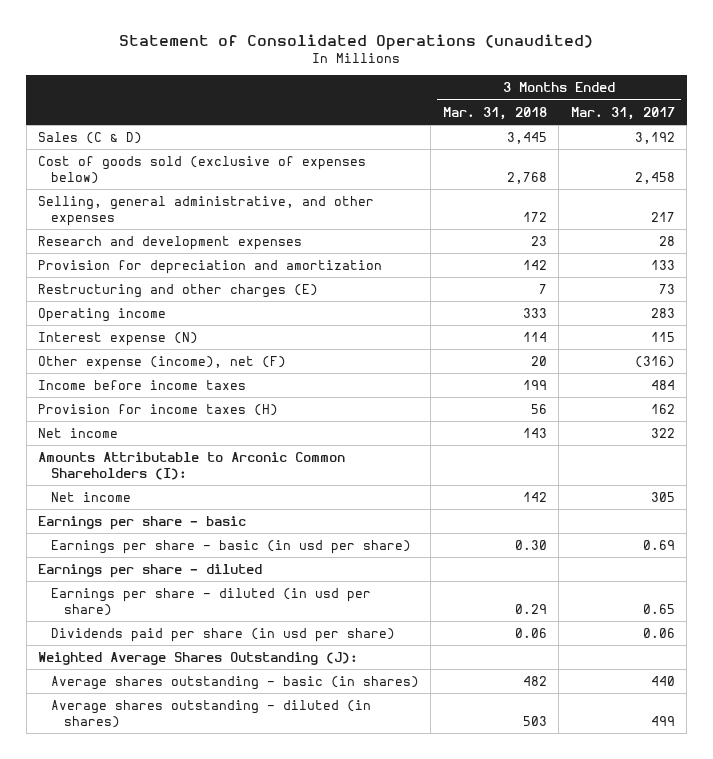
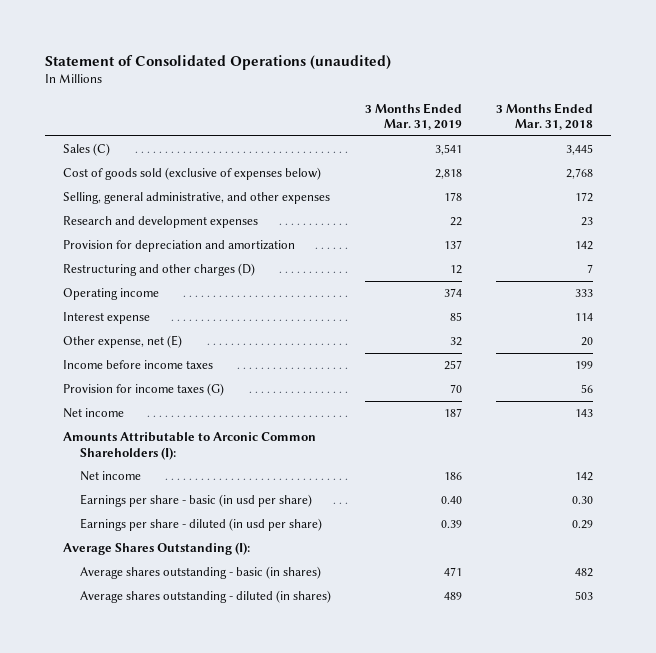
- | 3 Months Ended Mar. 31, 2018 | 3 Months Ended Mar. 31, 2017
+ | 3 Months Ended Mar. 31, 2019 | 3 Months Ended Mar. 31, 2018
- Sales (C & D) | 3,445 | 3,192
+ Sales (C) | 3,541 | 3,445
- Restructuring and other charges (E) | 7 | 73
+ Restructuring and other charges (D) | 12 | 7
- Interest expense (N) | 114 | 115
- Other expense (income), net (F) | 20 | (316)
+ Interest expense | 85 | 114
+ Other expense, net (E) | 32 | 20
- Provision for income taxes (H) | 56 | 162
+ Provision for income taxes (G) | 70 | 56
- Earnings per share - basic
- Earnings per share - diluted
- Dividends paid per share (in usd per share) | 0.06 | 0.06
- Weighted Average Shares Outstanding (J):
+ Average Shares Outstanding (I):

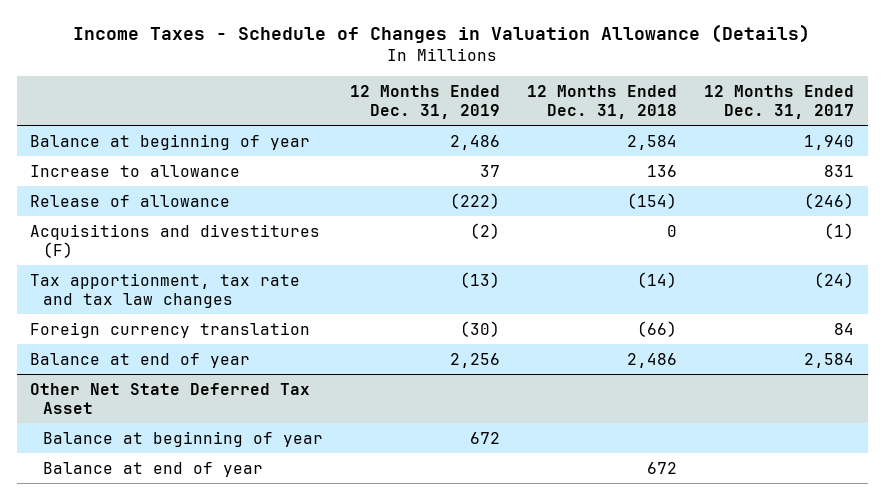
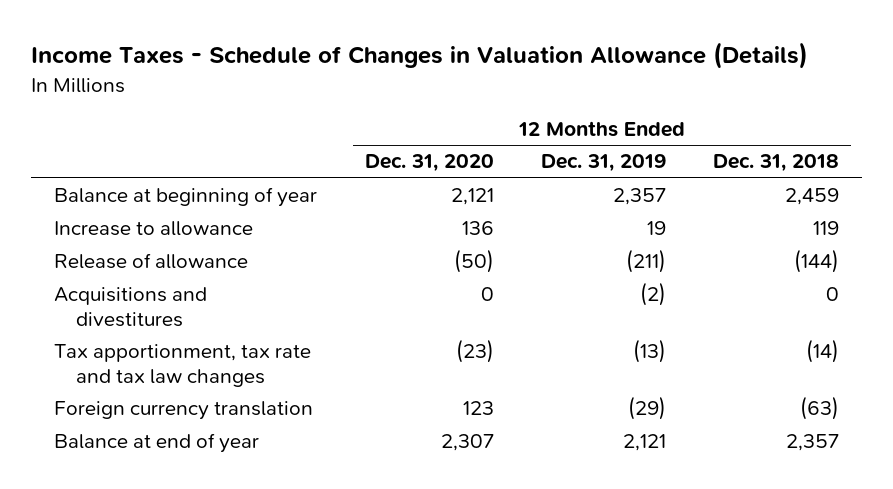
- | 12 Months Ended Dec. 31, 2019 | 12 Months Ended Dec. 31, 2018 | 12 Months Ended Dec. 31, 2017
+ | 12 Months Ended Dec. 31, 2020 | 12 Months Ended Dec. 31, 2019 | 12 Months Ended Dec. 31, 2018
- Balance at beginning of year | 2,486 | 2,584 | 1,940
- Increase to allowance | 37 | 136 | 831
- Release of allowance | (222) | (154) | (246)
- Acquisitions and divestitures (F) | (2) | 0 | (1)
+ Balance at beginning of year | 2,121 | 2,357 | 2,459
+ Increase to allowance | 136 | 19 | 119
+ Release of allowance | (50) | (211) | (144)
+ Acquisitions and divestitures | 0 | (2) | 0
- Foreign currency translation | (30) | (66) | 84
- Balance at end of year | 2,256 | 2,486 | 2,584
- Other Net State Deferred Tax Asset
- Balance at beginning of year | 672 | |
- Balance at end of year | | 672 |
+ Foreign currency translation | 123 | (29) | (63)
+ Balance at end of year | 2,307 | 2,121 | 2,357

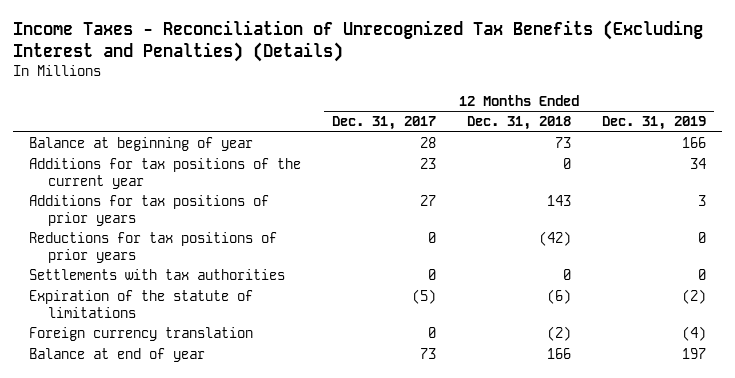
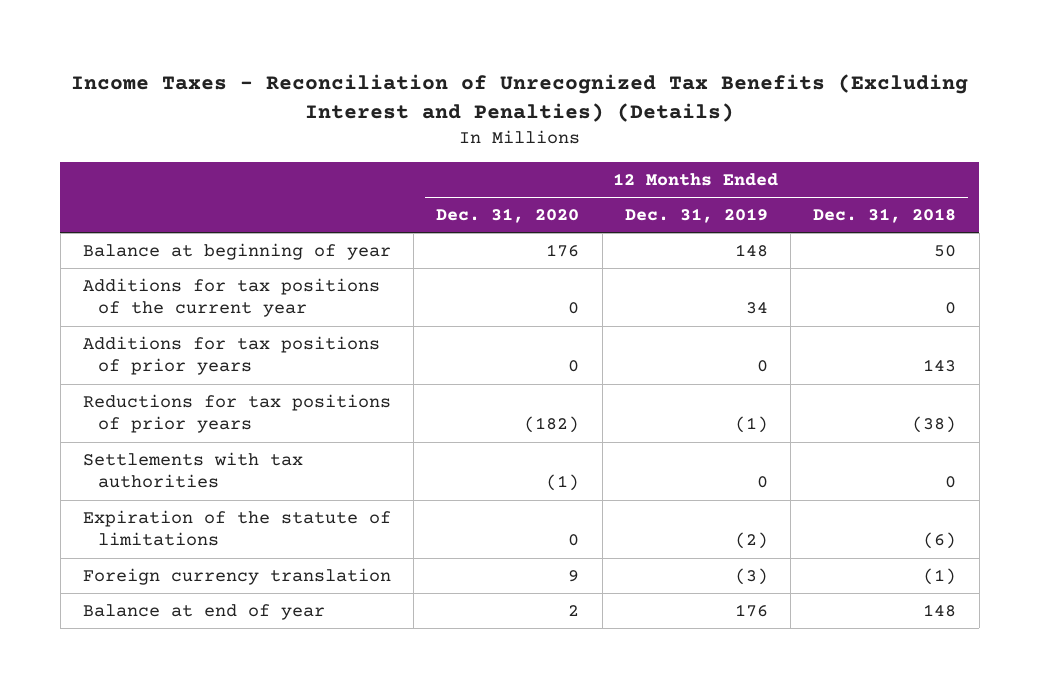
- | 12 Months Ended Dec. 31, 2017 | 12 Months Ended Dec. 31, 2018 | 12 Months Ended Dec. 31, 2019
+ | 12 Months Ended Dec. 31, 2020 | 12 Months Ended Dec. 31, 2019 | 12 Months Ended Dec. 31, 2018
- Balance at beginning of year | 28 | 73 | 166
+ Balance at beginning of year | 176 | 148 | 50
- Additions for tax positions of prior years | 27 | 143 | 3
- Reductions for tax positions of prior years | 0 | (42) | 0
+ Additions for tax positions of prior years | 0 | 0 | 143
+ Reductions for tax positions of prior years | (182) | (1) | (38)
- Foreign currency translation | 0 | (2) | (4)
- Balance at end of year | 73 | 166 | 197
+ Foreign currency translation | 9 | (3) | (1)
+ Balance at end of year | 2 | 176 | 148

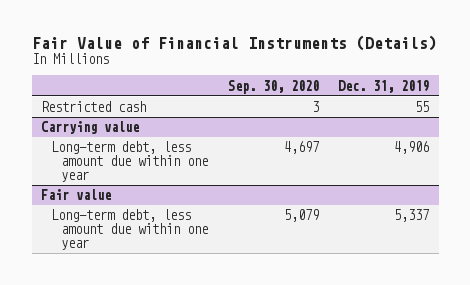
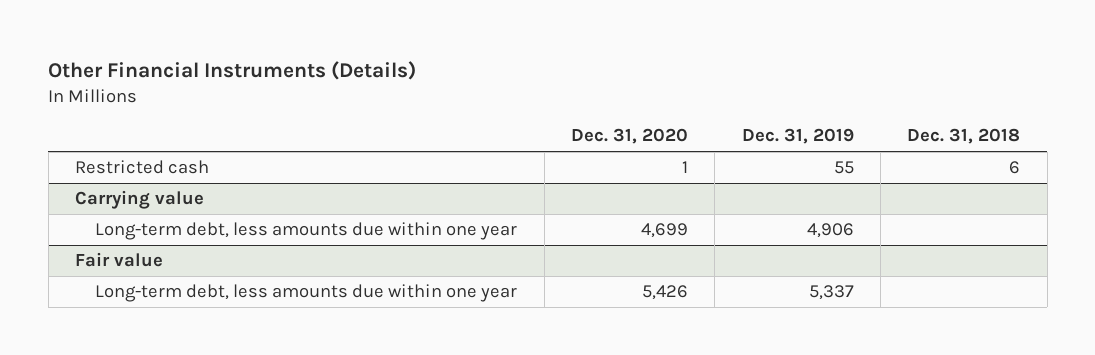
- Fair Value of Financial Instruments (Details)
+ Other Financial Instruments (Details)
- | Sep. 30, 2020 | Dec. 31, 2019
+ | Dec. 31, 2020 | Dec. 31, 2019 | Dec. 31, 2018
@ Carrying value
- Long-term debt, less amount due within one year | 4,697 | 4,906
+ Long-term debt, less amounts due within one year | 4,699 | 4,906 |
@ Fair value
- Long-term debt, less amount due within one year | 5,079 | 5,337
+ Long-term debt, less amounts due within one year | 5,426 | 5,337 |

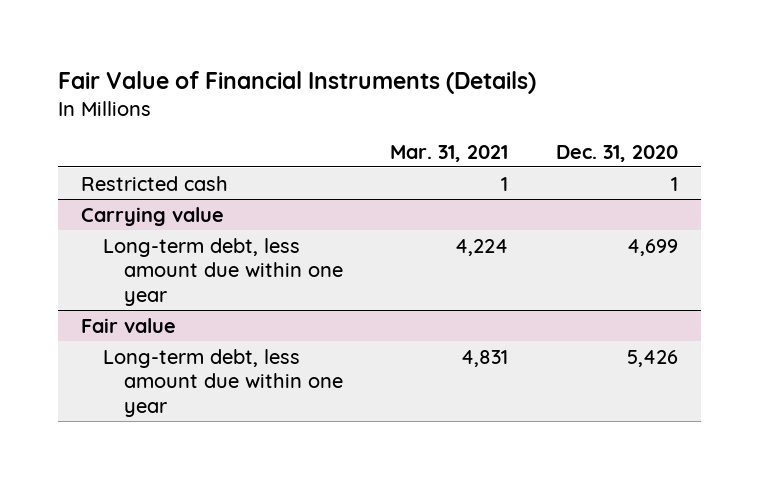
- Other Financial Instruments (Details)
+ Fair Value of Financial Instruments (Details)
- | Dec. 31, 2020 | Dec. 31, 2019 | Dec. 31, 2018
+ | Mar. 31, 2021 | Dec. 31, 2020
@ Carrying value
- Long-term debt, less amounts due within one year | 4,699 | 4,906 |
+ Long-term debt, less amount due within one year | 4,224 | 4,699
@ Fair value
- Long-term debt, less amounts due within one year | 5,426 | 5,337 |
+ Long-term debt, less amount due within one year | 4,831 | 5,426

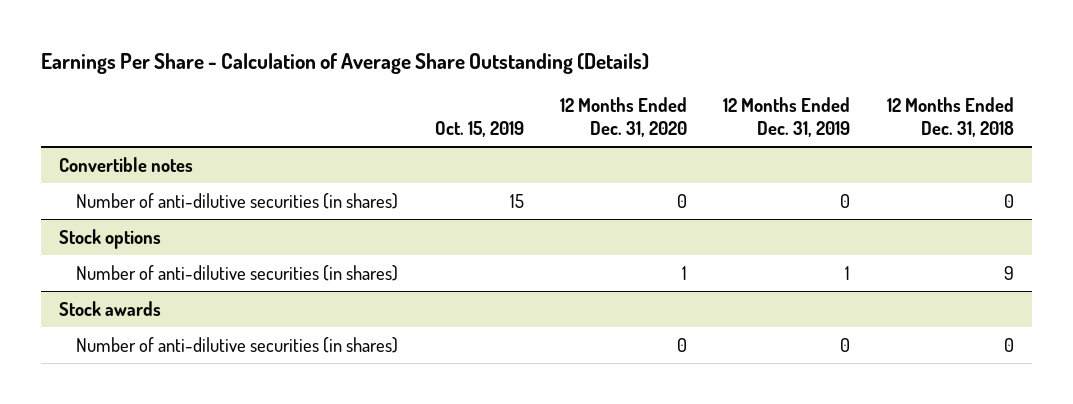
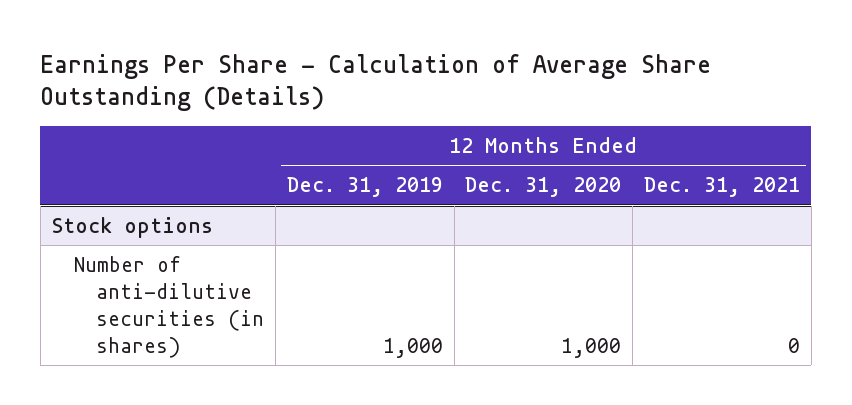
- | Oct. 15, 2019 | 12 Months Ended Dec. 31, 2020 | 12 Months Ended Dec. 31, 2019 | 12 Months Ended Dec. 31, 2018
+ | 12 Months Ended Dec. 31, 2019 | 12 Months Ended Dec. 31, 2020 | 12 Months Ended Dec. 31, 2021
- Convertible notes
- Number of anti-dilutive securities (in shares) | 15 | 0 | 0 | 0
@ Stock options
- Number of anti-dilutive securities (in shares) | | 1 | 1 | 9
- Stock awards
- Number of anti-dilutive securities (in shares) | | 0 | 0 | 0
@ Stock options
+ Number of anti-dilutive securities (in shares) | 1,000 | 1,000 | 0

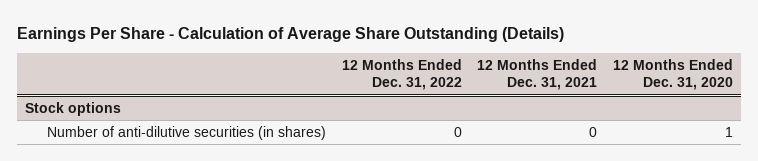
- | 12 Months Ended Dec. 31, 2019 | 12 Months Ended Dec. 31, 2020 | 12 Months Ended Dec. 31, 2021
+ | 12 Months Ended Dec. 31, 2022 | 12 Months Ended Dec. 31, 2021 | 12 Months Ended Dec. 31, 2020
@ Stock options
- Number of anti-dilutive securities (in shares) | 1,000 | 1,000 | 0
+ Number of anti-dilutive securities (in shares) | 0 | 0 | 1

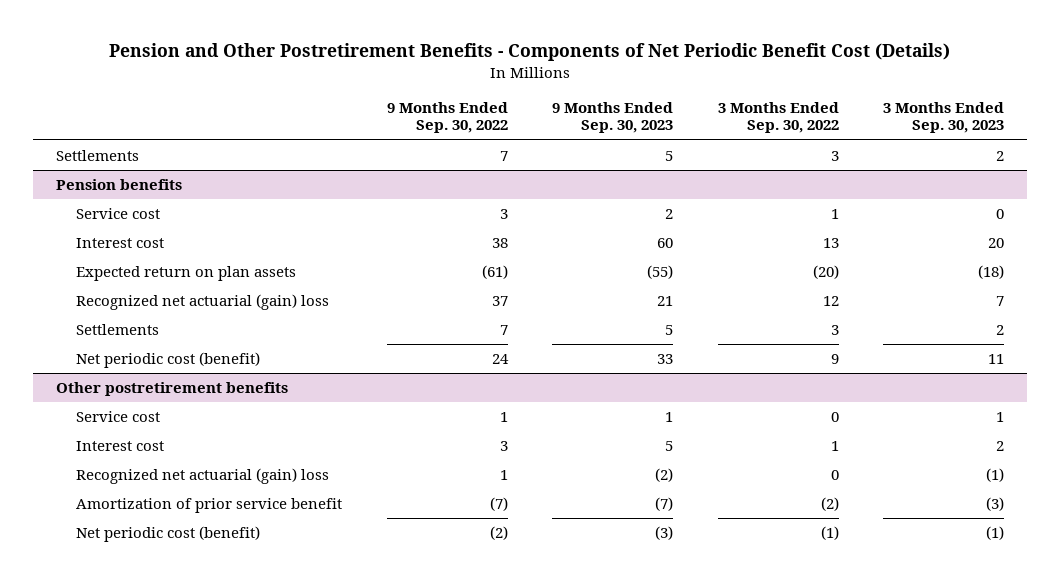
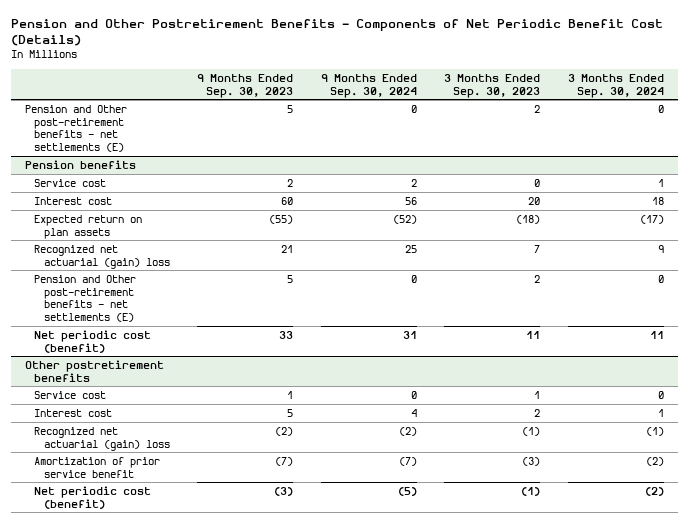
- | 9 Months Ended Sep. 30, 2022 | 9 Months Ended Sep. 30, 2023 | 3 Months Ended Sep. 30, 2022 | 3 Months Ended Sep. 30, 2023
+ | 9 Months Ended Sep. 30, 2023 | 9 Months Ended Sep. 30, 2024 | 3 Months Ended Sep. 30, 2023 | 3 Months Ended Sep. 30, 2024
- Settlements | 7 | 5 | 3 | 2
+ Pension and Other post-retirement benefits - net settlements (E) | 5 | 0 | 2 | 0
@ Pension benefits
- Settlements | 7 | 5 | 3 | 2
+ Pension and Other post-retirement benefits - net settlements (E) | 5 | 0 | 2 | 0

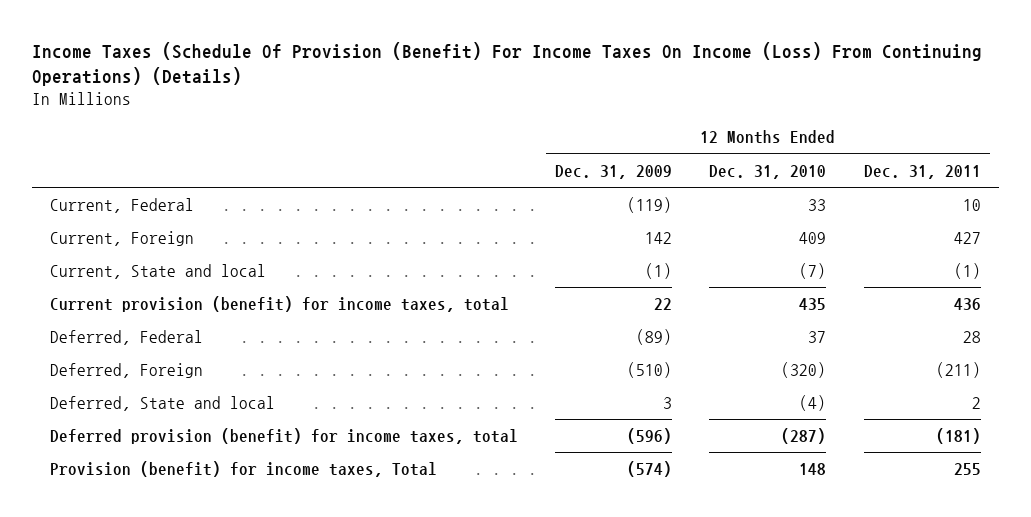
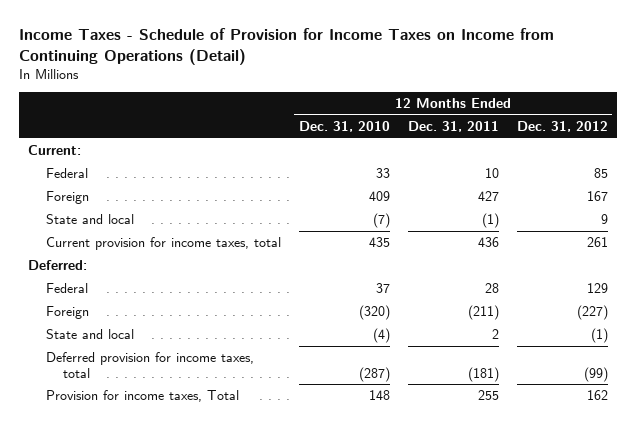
- Income Taxes (Schedule Of Provision (Benefit) For Income Taxes On Income (Loss) From Continuing Operations) (Details)
+ Income Taxes - Schedule of Provision for Income Taxes on Income from Continuing Operations (Detail)
- | 12 Months Ended Dec. 31, 2009 | 12 Months Ended Dec. 31, 2010 | 12 Months Ended Dec. 31, 2011
+ | 12 Months Ended Dec. 31, 2010 | 12 Months Ended Dec. 31, 2011 | 12 Months Ended Dec. 31, 2012
- Current, Federal | (119) | 33 | 10
- Current, Foreign | 142 | 409 | 427
- Current, State and local | (1) | (7) | (1)
- Current provision (benefit) for income taxes, total | 22 | 435 | 436
- Deferred, Federal | (89) | 37 | 28
- Deferred, Foreign | (510) | (320) | (211)
- Deferred, State and local | 3 | (4) | 2
- Deferred provision (benefit) for income taxes, total | (596) | (287) | (181)
- Provision (benefit) for income taxes, Total | (574) | 148 | 255
+ Current:
+ Federal | 33 | 10 | 85
+ Foreign | 409 | 427 | 167
+ State and local | (7) | (1) | 9
+ Current provision for income taxes, total | 435 | 436 | 261
+ Deferred:
+ Federal | 37 | 28 | 129
+ Foreign | (320) | (211) | (227)
+ State and local | (4) | 2 | (1)
+ Deferred provision for income taxes, total | (287) | (181) | (99)
+ Provision for income taxes, Total | 148 | 255 | 162

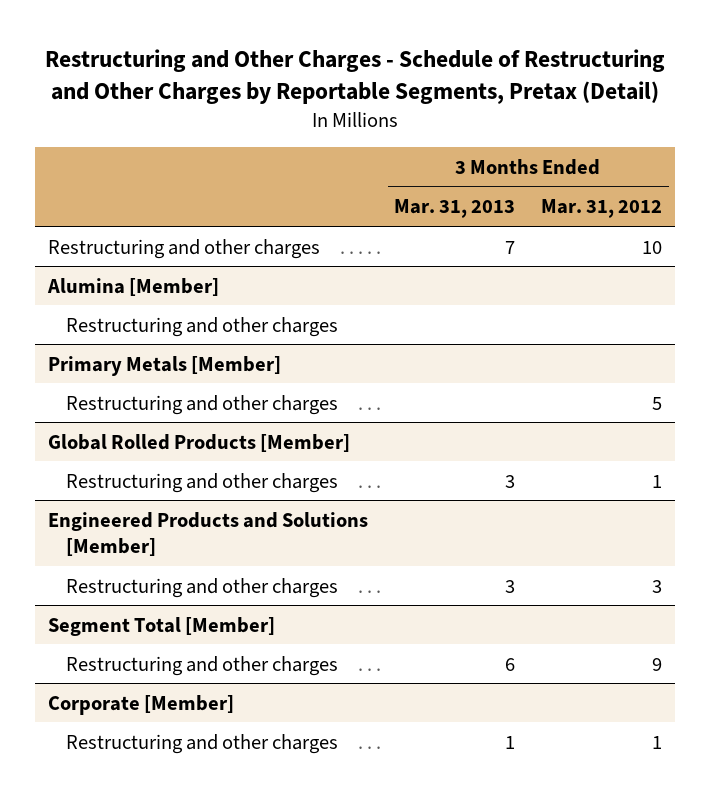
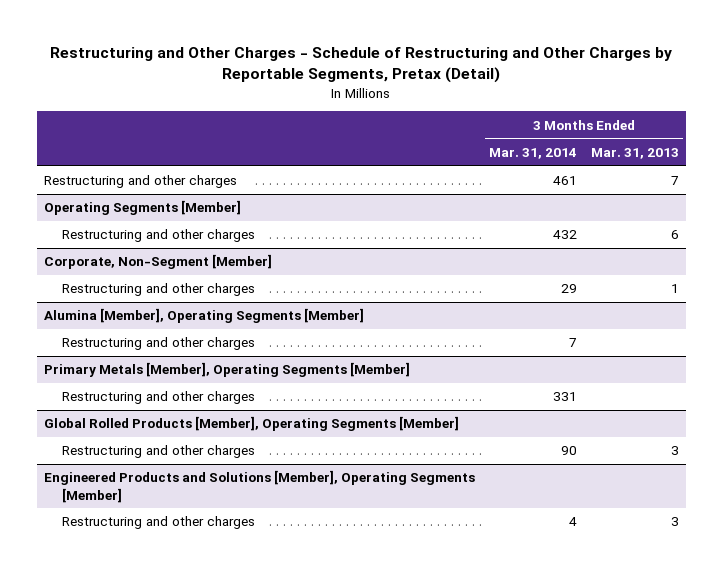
- | 3 Months Ended Mar. 31, 2013 | 3 Months Ended Mar. 31, 2012
+ | 3 Months Ended Mar. 31, 2014 | 3 Months Ended Mar. 31, 2013
- Alumina [Member]
+ Operating Segments [Member]
+ Restructuring and other charges | 432 | 6
+ Corporate, Non-Segment [Member]
+ Restructuring and other charges | 29 | 1
+ Alumina [Member], Operating Segments [Member]
- Primary Metals [Member]
+ Primary Metals [Member], Operating Segments [Member]
- Global Rolled Products [Member]
+ Global Rolled Products [Member], Operating Segments [Member]
- Engineered Products and Solutions [Member]
+ Engineered Products and Solutions [Member], Operating Segments [Member]
- Segment Total [Member]
- Restructuring and other charges | 6 | 9
- Corporate [Member]
- Restructuring and other charges | 1 | 1

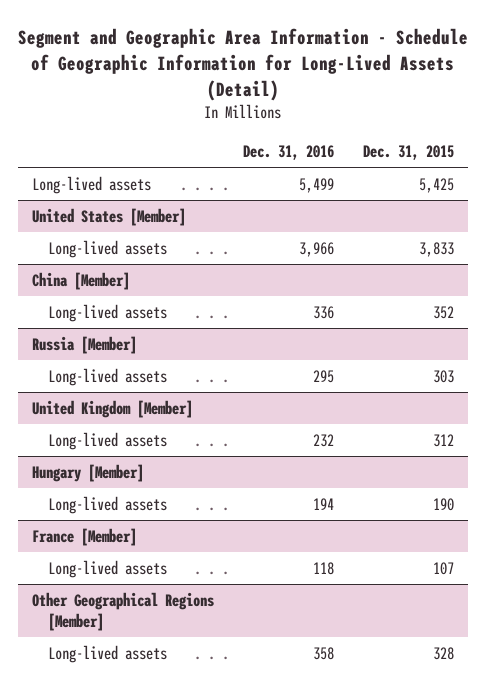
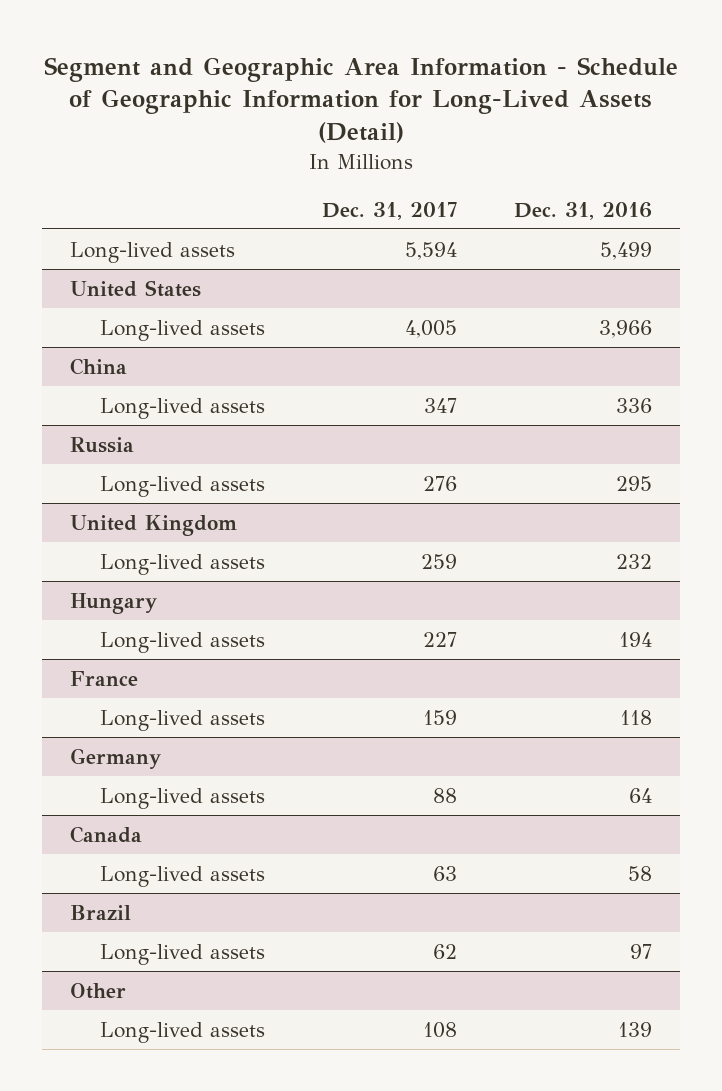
- | Dec. 31, 2016 | Dec. 31, 2015
+ | Dec. 31, 2017 | Dec. 31, 2016
- United States [Member]
+ United States
- China [Member]
+ China
- Russia [Member]
+ Russia
- United Kingdom [Member]
+ United Kingdom
- Hungary [Member]
+ Hungary
- France [Member]
+ France
- Other Geographical Regions [Member]
- Long-lived assets | 358 | 328
+ Germany
+ Long-lived assets | 88 | 64
+ Canada
+ Long-lived assets | 63 | 58
+ Brazil
+ Long-lived assets | 62 | 97
+ Other
+ Long-lived assets | 108 | 139

